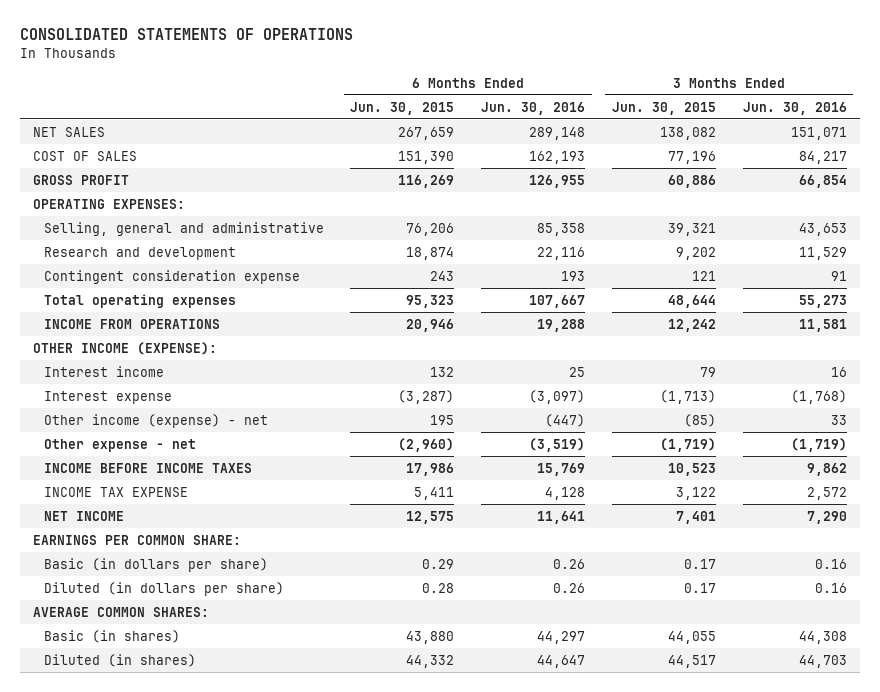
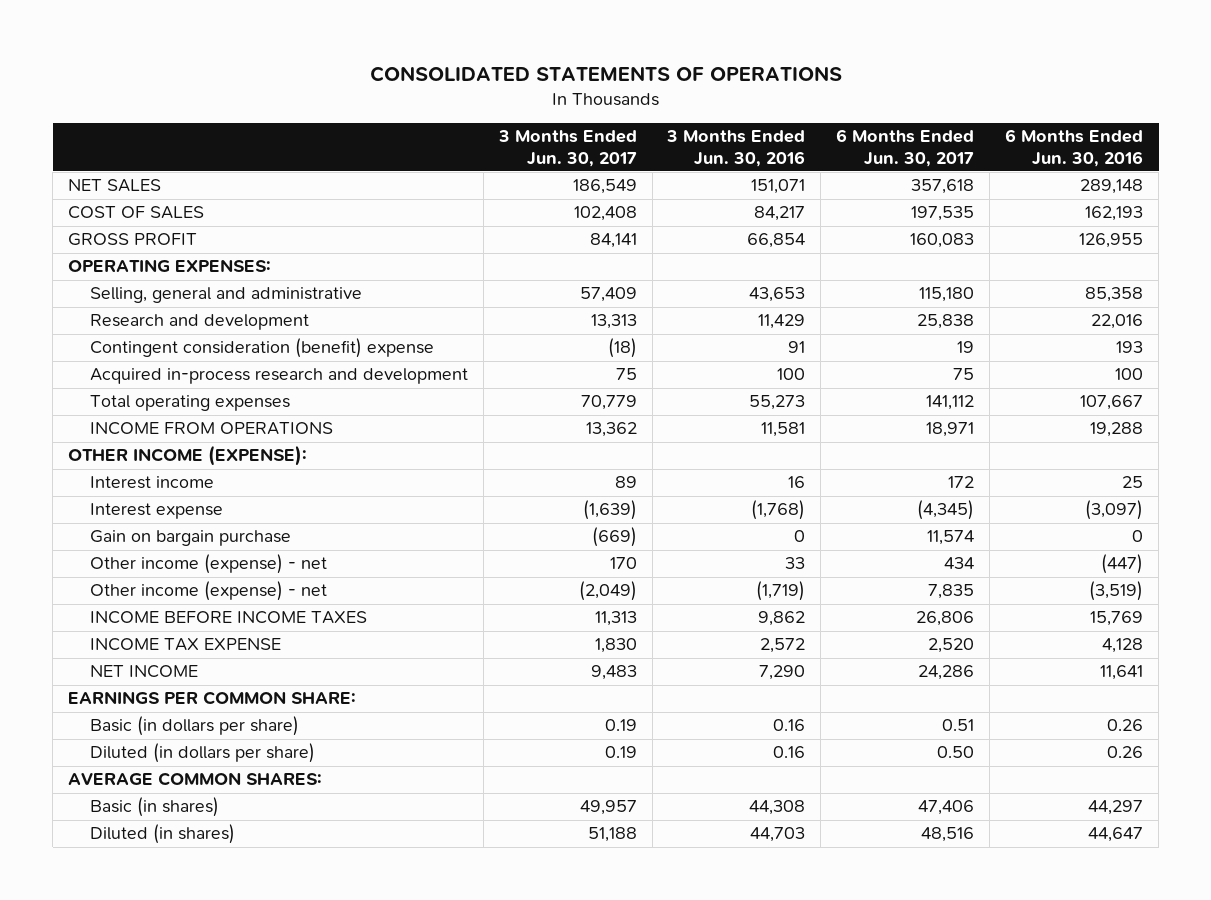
- | 6 Months Ended Jun. 30, 2015 | 6 Months Ended Jun. 30, 2016 | 3 Months Ended Jun. 30, 2015 | 3 Months Ended Jun. 30, 2016
+ | 3 Months Ended Jun. 30, 2017 | 3 Months Ended Jun. 30, 2016 | 6 Months Ended Jun. 30, 2017 | 6 Months Ended Jun. 30, 2016
- Research and development | 18,874 | 22,116 | 9,202 | 11,529
- Contingent consideration expense | 243 | 193 | 121 | 91
+ Research and development | 13,313 | 11,429 | 25,838 | 22,016
+ Contingent consideration (benefit) expense | (18) | 91 | 19 | 193
+ Acquired in-process research and development | 75 | 100 | 75 | 100
+ Gain on bargain purchase | (669) | 0 | 11,574 | 0
- Other expense - net | (2,960) | (3,519) | (1,719) | (1,719)
+ Other income (expense) - net | (2,049) | (1,719) | 7,835 | (3,519)

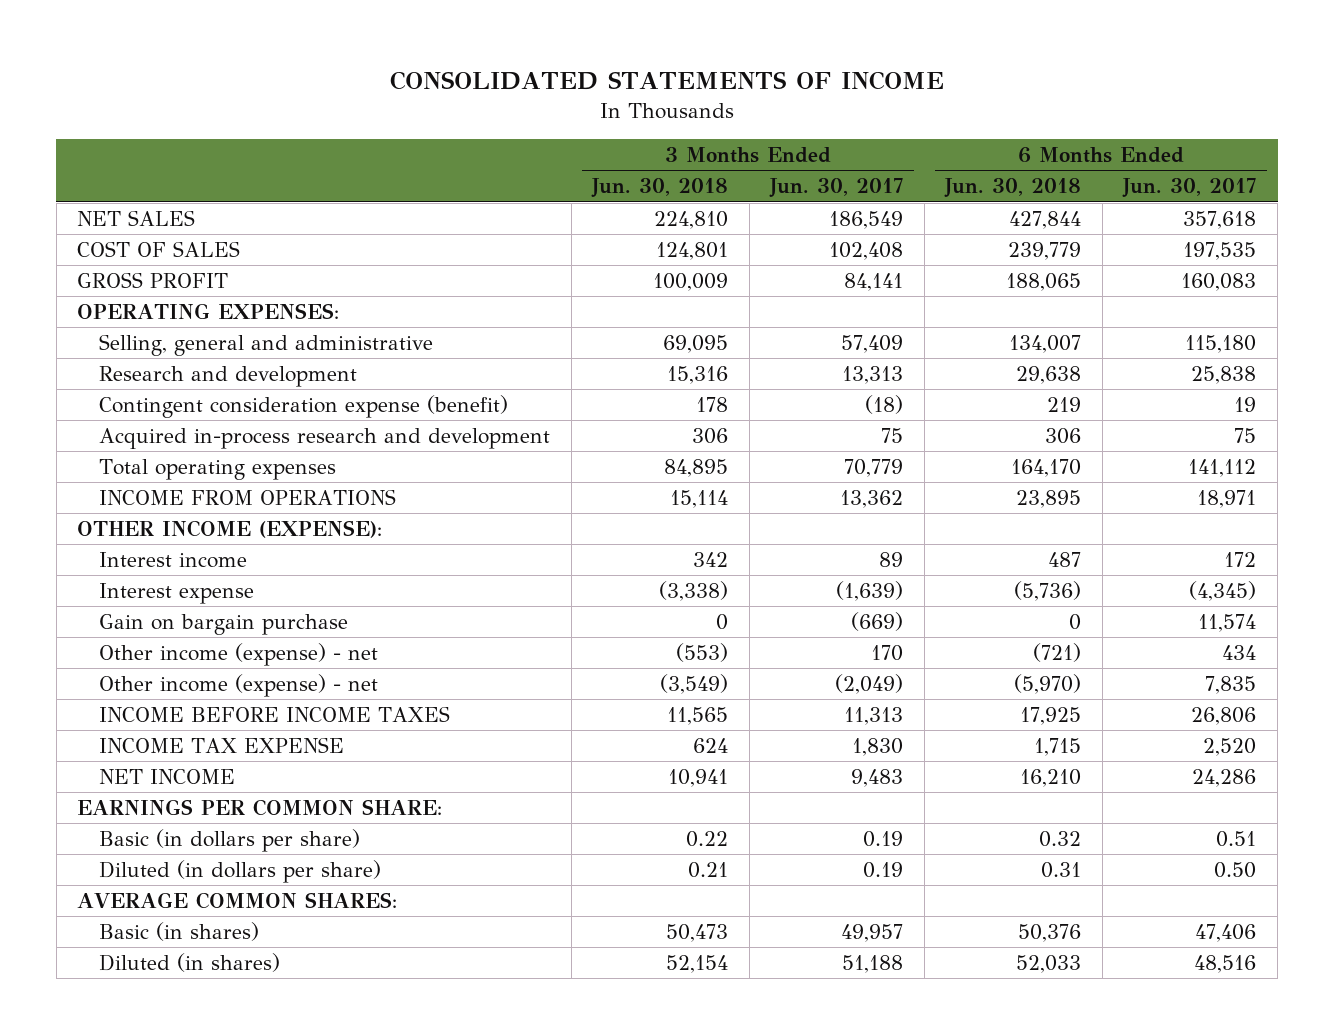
- CONSOLIDATED STATEMENTS OF OPERATIONS
+ CONSOLIDATED STATEMENTS OF INCOME
- | 3 Months Ended Jun. 30, 2017 | 3 Months Ended Jun. 30, 2016 | 6 Months Ended Jun. 30, 2017 | 6 Months Ended Jun. 30, 2016
+ | 3 Months Ended Jun. 30, 2018 | 3 Months Ended Jun. 30, 2017 | 6 Months Ended Jun. 30, 2018 | 6 Months Ended Jun. 30, 2017
- Contingent consideration (benefit) expense | (18) | 91 | 19 | 193
+ Contingent consideration expense (benefit) | 178 | (18) | 219 | 19

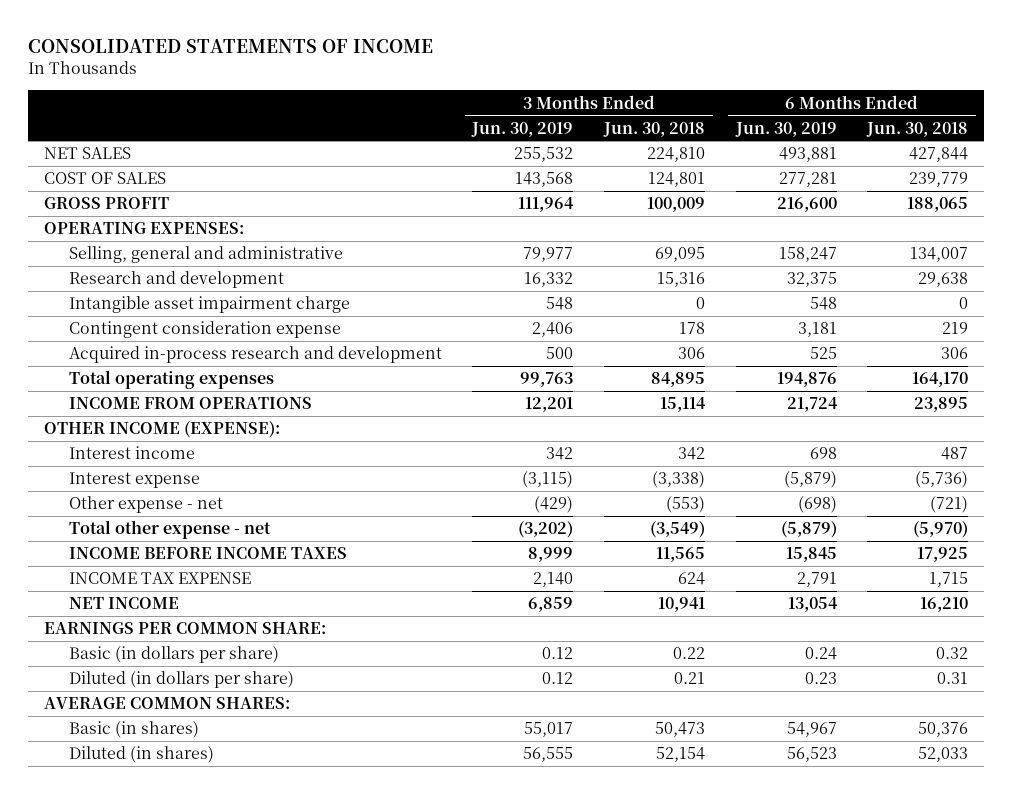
- | 3 Months Ended Jun. 30, 2018 | 3 Months Ended Jun. 30, 2017 | 6 Months Ended Jun. 30, 2018 | 6 Months Ended Jun. 30, 2017
+ | 3 Months Ended Jun. 30, 2019 | 3 Months Ended Jun. 30, 2018 | 6 Months Ended Jun. 30, 2019 | 6 Months Ended Jun. 30, 2018
- Contingent consideration expense (benefit) | 178 | (18) | 219 | 19
+ Intangible asset impairment charge | 548 | 0 | 548 | 0
+ Contingent consideration expense | 2,406 | 178 | 3,181 | 219
- Gain on bargain purchase | 0 | (669) | 0 | 11,574
- Other income (expense) - net | (553) | 170 | (721) | 434
- Other income (expense) - net | (3,549) | (2,049) | (5,970) | 7,835
+ Other expense - net | (429) | (553) | (698) | (721)
+ Total other expense - net | (3,202) | (3,549) | (5,879) | (5,970)

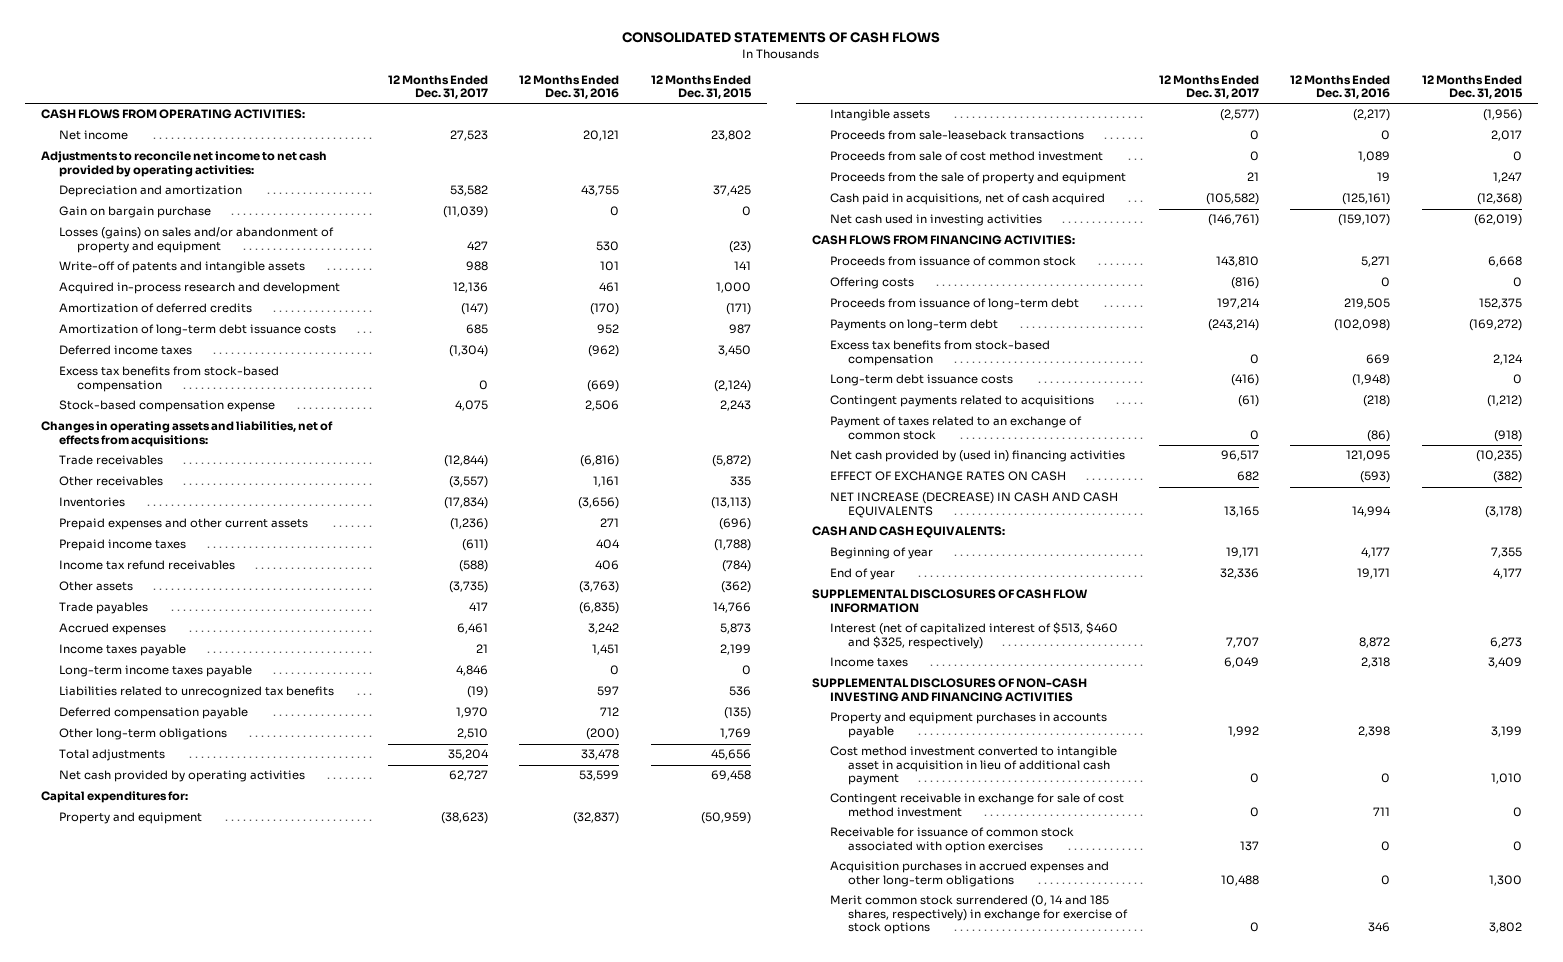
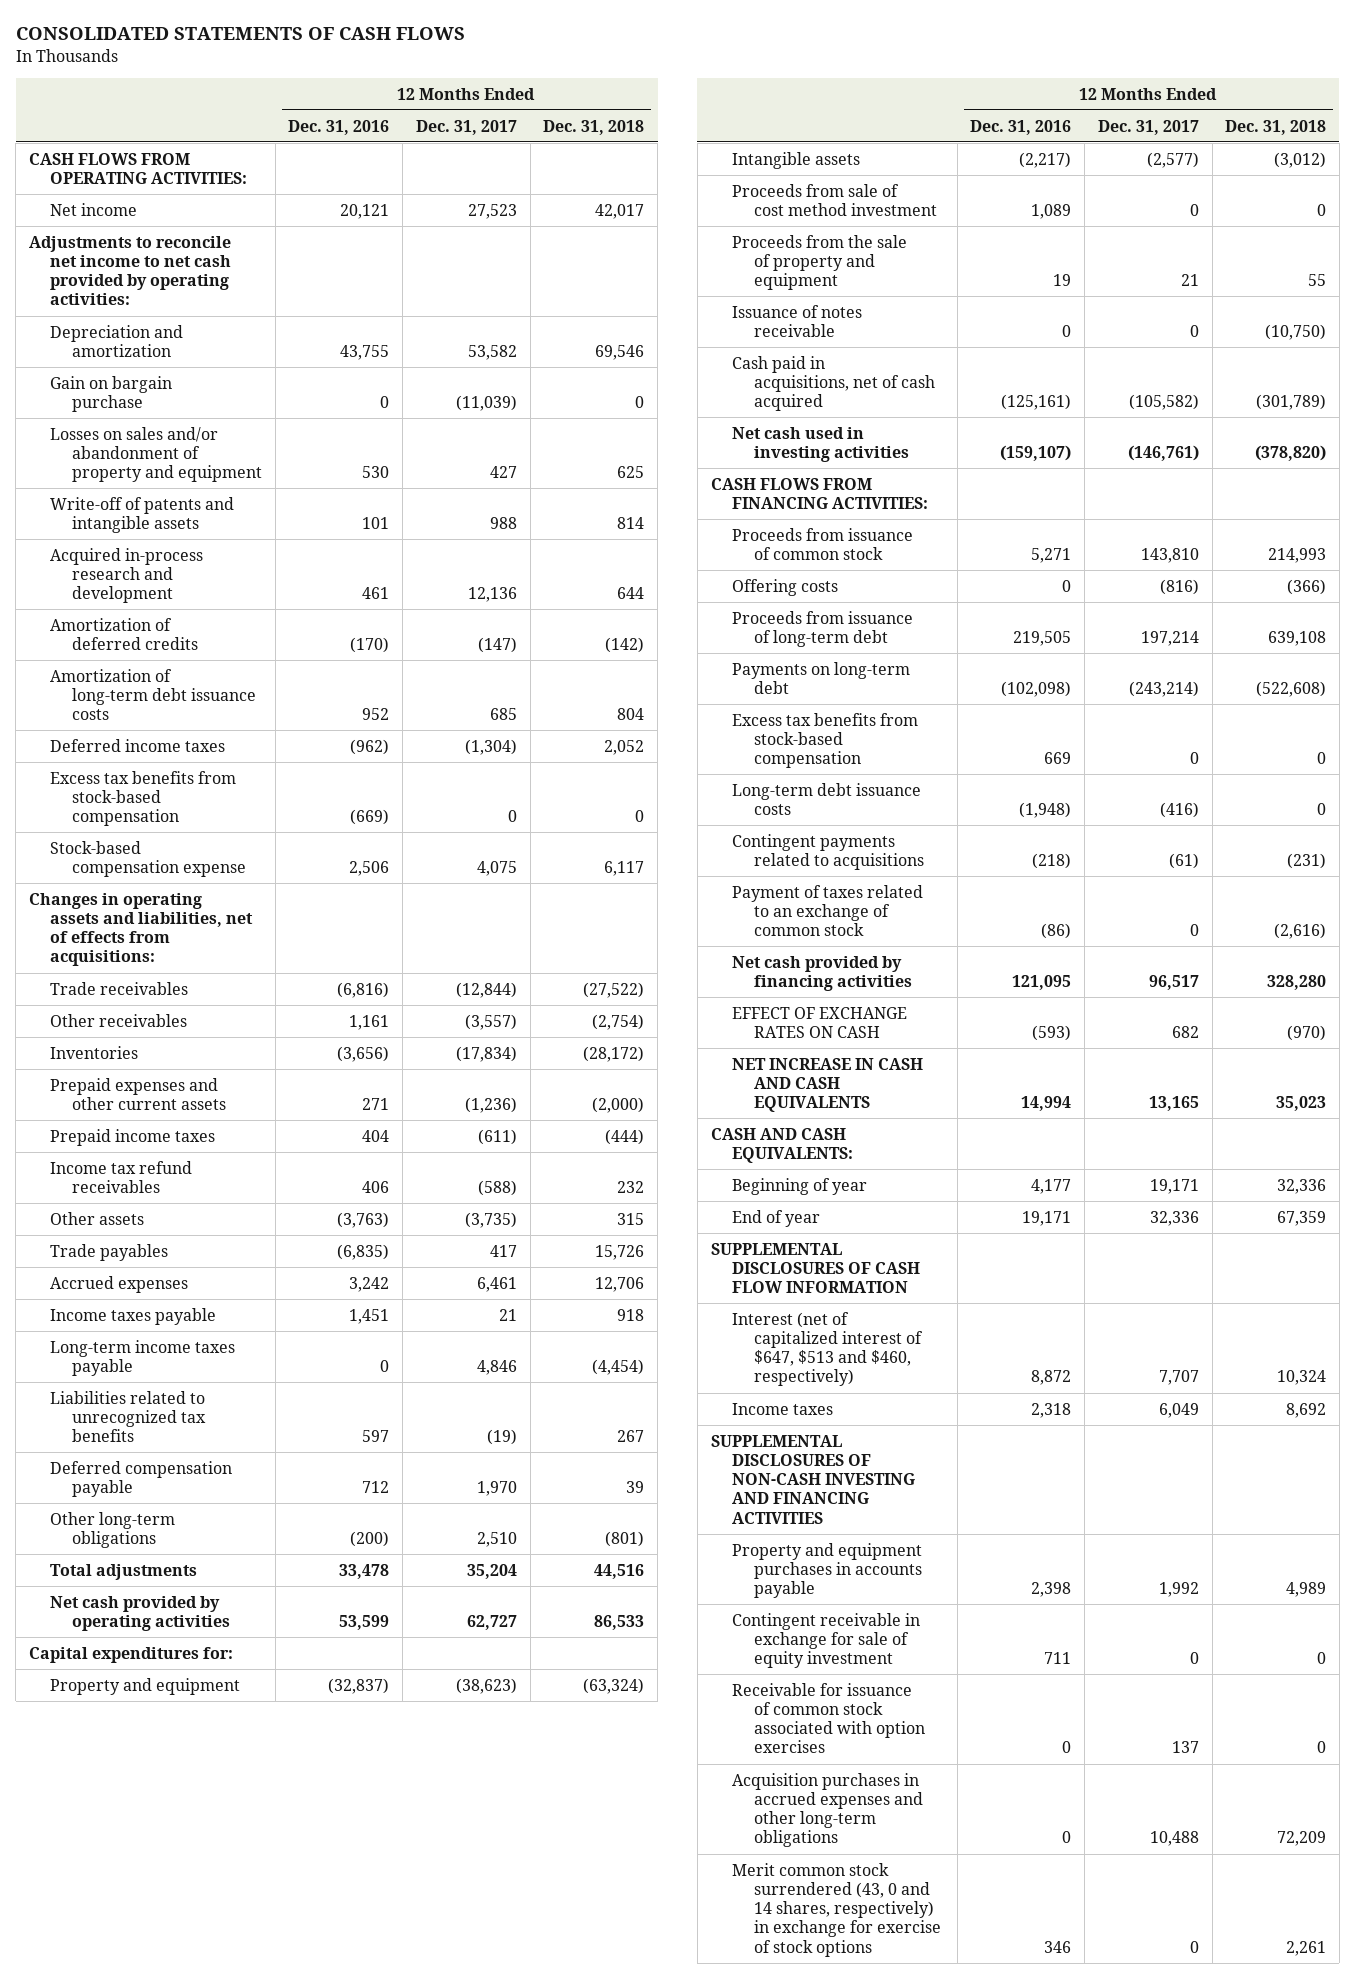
- | 12 Months Ended Dec. 31, 2017 | 12 Months Ended Dec. 31, 2016 | 12 Months Ended Dec. 31, 2015
+ | 12 Months Ended Dec. 31, 2016 | 12 Months Ended Dec. 31, 2017 | 12 Months Ended Dec. 31, 2018
- Losses (gains) on sales and/or abandonment of property and equipment | 427 | 530 | (23)
+ Losses on sales and/or abandonment of property and equipment | 530 | 427 | 625
- Proceeds from sale-leaseback transactions | 0 | 0 | 2,017
+ Issuance of notes receivable | 0 | 0 | (10,750)
- Net cash provided by (used in) financing activities | 96,517 | 121,095 | (10,235)
+ Net cash provided by financing activities | 121,095 | 96,517 | 328,280
- NET INCREASE (DECREASE) IN CASH AND CASH EQUIVALENTS | 13,165 | 14,994 | (3,178)
+ NET INCREASE IN CASH AND CASH EQUIVALENTS | 14,994 | 13,165 | 35,023
- Interest (net of capitalized interest of $513, $460 and $325, respectively) | 7,707 | 8,872 | 6,273
+ Interest (net of capitalized interest of $647, $513 and $460, respectively) | 8,872 | 7,707 | 10,324
- Cost method investment converted to intangible asset in acquisition in lieu of additional cash payment | 0 | 0 | 1,010
- Contingent receivable in exchange for sale of cost method investment | 0 | 711 | 0
+ Contingent receivable in exchange for sale of equity investment | 711 | 0 | 0
- Merit common stock surrendered (0, 14 and 185 shares, respectively) in exchange for exercise of stock options | 0 | 346 | 3,802
+ Merit common stock surrendered (43, 0 and 14 shares, respectively) in exchange for exercise of stock options | 346 | 0 | 2,261

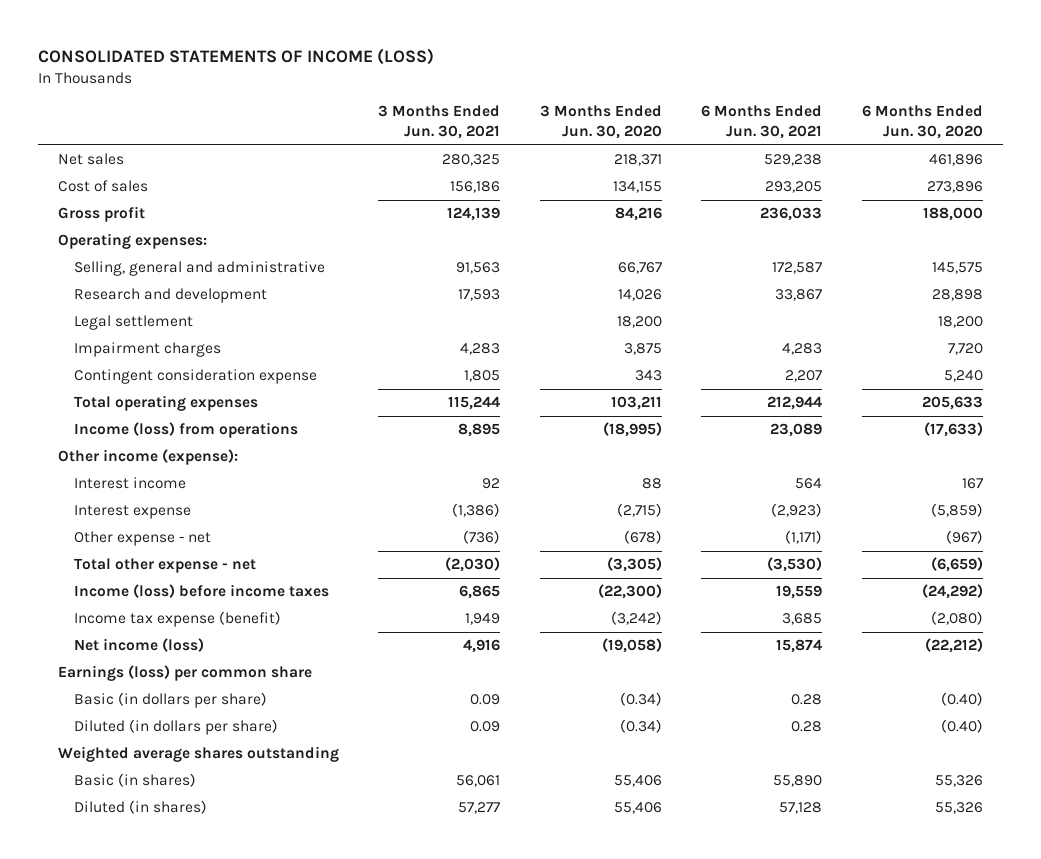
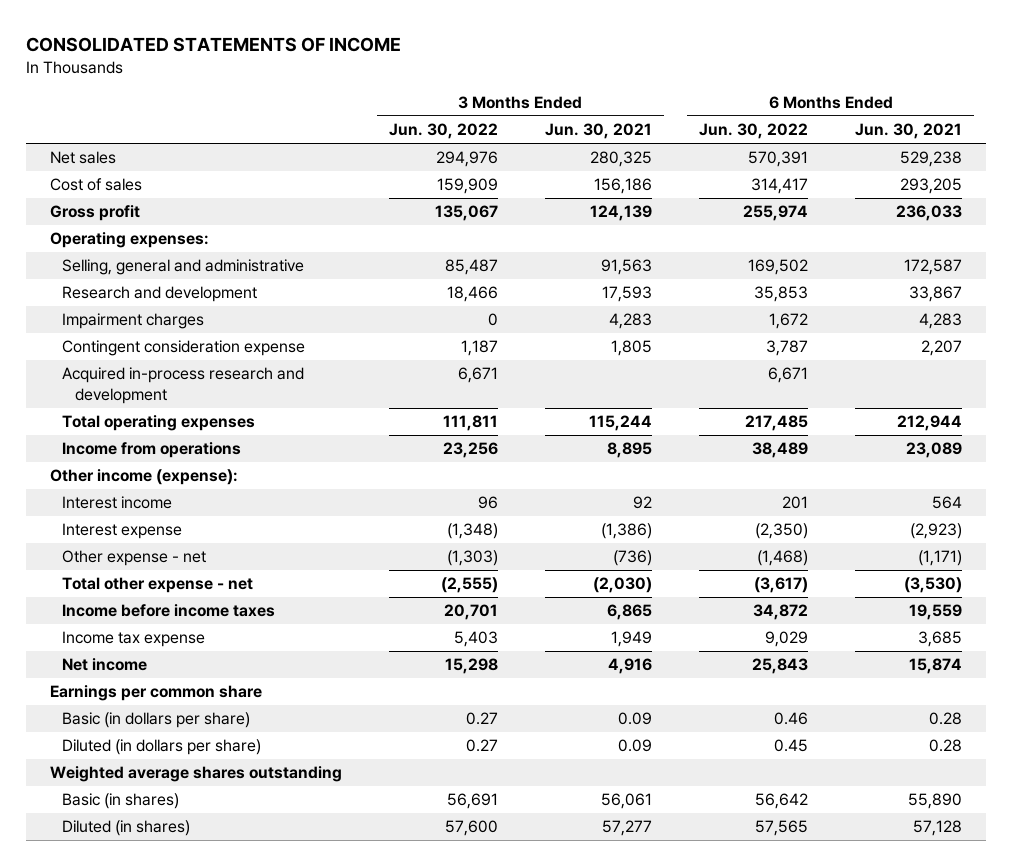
- CONSOLIDATED STATEMENTS OF INCOME (LOSS)
+ CONSOLIDATED STATEMENTS OF INCOME
- | 3 Months Ended Jun. 30, 2021 | 3 Months Ended Jun. 30, 2020 | 6 Months Ended Jun. 30, 2021 | 6 Months Ended Jun. 30, 2020
+ | 3 Months Ended Jun. 30, 2022 | 3 Months Ended Jun. 30, 2021 | 6 Months Ended Jun. 30, 2022 | 6 Months Ended Jun. 30, 2021
- Legal settlement | | 18,200 | | 18,200
+ Acquired in-process research and development | 6,671 | | 6,671 |
- Income (loss) from operations | 8,895 | (18,995) | 23,089 | (17,633)
+ Income from operations | 23,256 | 8,895 | 38,489 | 23,089
- Income (loss) before income taxes | 6,865 | (22,300) | 19,559 | (24,292)
- Income tax expense (benefit) | 1,949 | (3,242) | 3,685 | (2,080)
- Net income (loss) | 4,916 | (19,058) | 15,874 | (22,212)
- Earnings (loss) per common share
+ Income before income taxes | 20,701 | 6,865 | 34,872 | 19,559
+ Income tax expense | 5,403 | 1,949 | 9,029 | 3,685
+ Net income | 15,298 | 4,916 | 25,843 | 15,874
+ Earnings per common share

